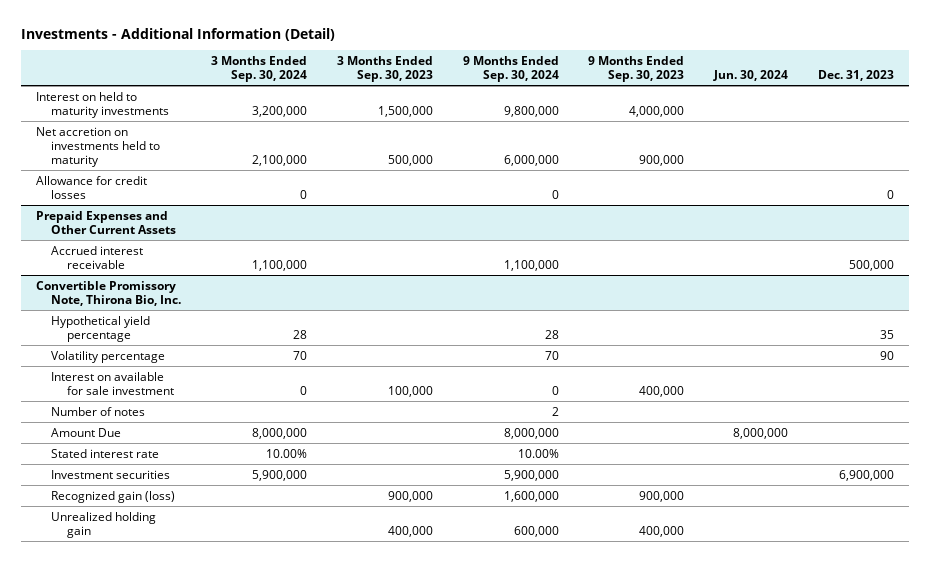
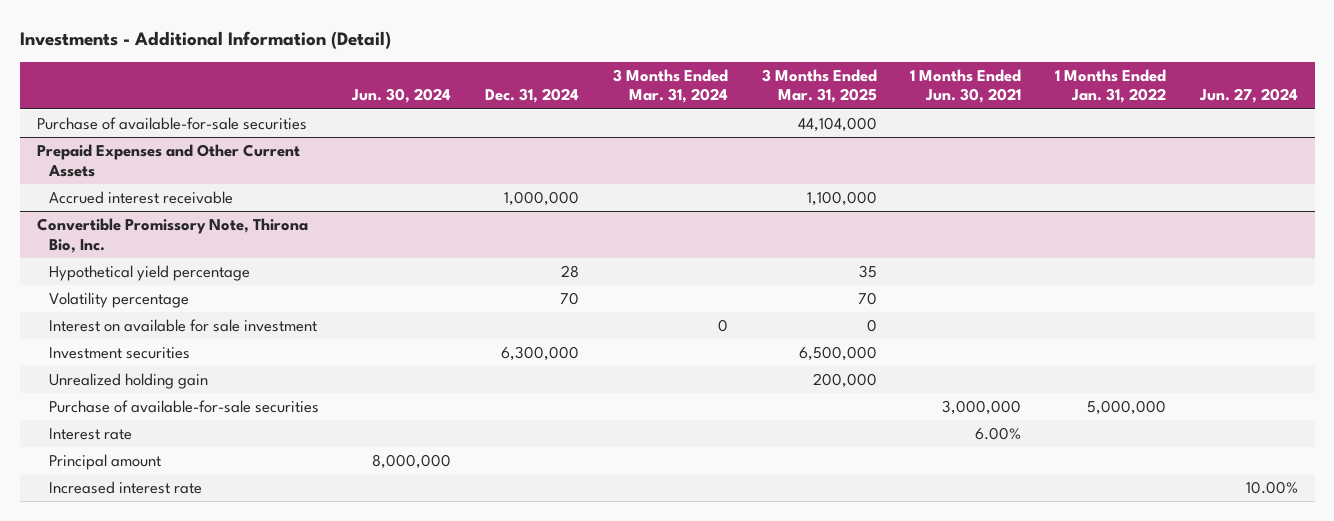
- | 3 Months Ended Sep. 30, 2024 | 3 Months Ended Sep. 30, 2023 | 9 Months Ended Sep. 30, 2024 | 9 Months Ended Sep. 30, 2023 | Jun. 30, 2024 | Dec. 31, 2023
+ | Jun. 30, 2024 | Dec. 31, 2024 | 3 Months Ended Mar. 31, 2024 | 3 Months Ended Mar. 31, 2025 | 1 Months Ended Jun. 30, 2021 | 1 Months Ended Jan. 31, 2022 | Jun. 27, 2024
- Interest on held to maturity investments | 3,200,000 | 1,500,000 | 9,800,000 | 4,000,000 | |
- Net accretion on investments held to maturity | 2,100,000 | 500,000 | 6,000,000 | 900,000 | |
- Allowance for credit losses | 0 | | 0 | | | 0
+ Purchase of available-for-sale securities | | | | 44,104,000 | | |
@ Convertible Promissory Note, Thirona Bio, Inc.
- Number of notes | | | 2 | | |
- Amount Due | 8,000,000 | | 8,000,000 | | 8,000,000 |
- Stated interest rate | 10.00% | | 10.00% | | |
- Recognized gain (loss) | | 900,000 | 1,600,000 | 900,000 | |
+ Purchase of available-for-sale securities | | | | | 3,000,000 | 5,000,000 |
+ Interest rate | | | | | 6.00% | |
+ Principal amount | 8,000,000 | | | | | |
+ Increased interest rate | | | | | | | 10.00%

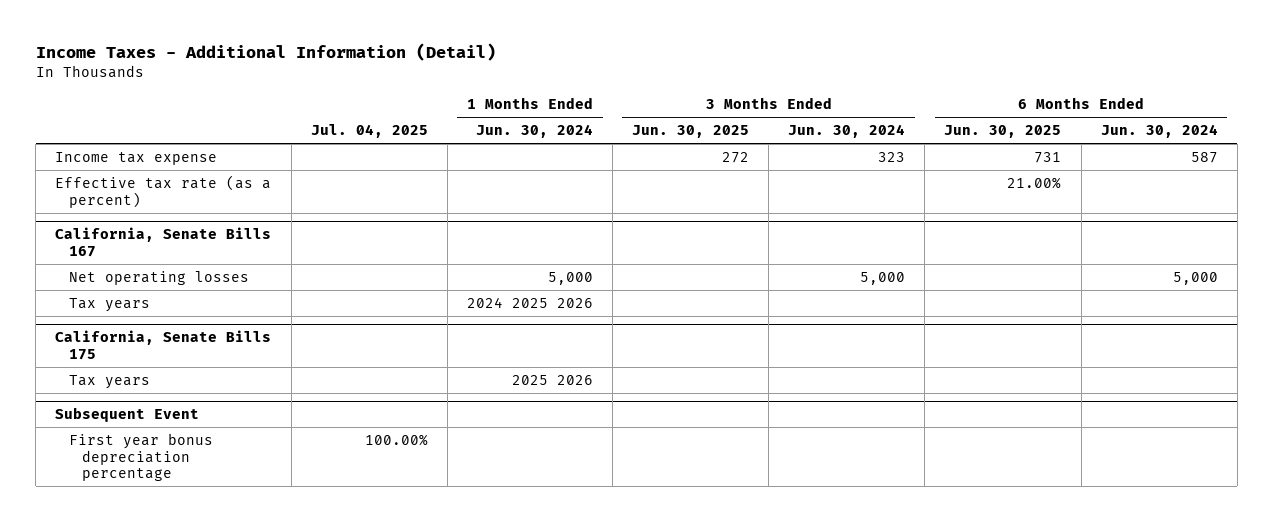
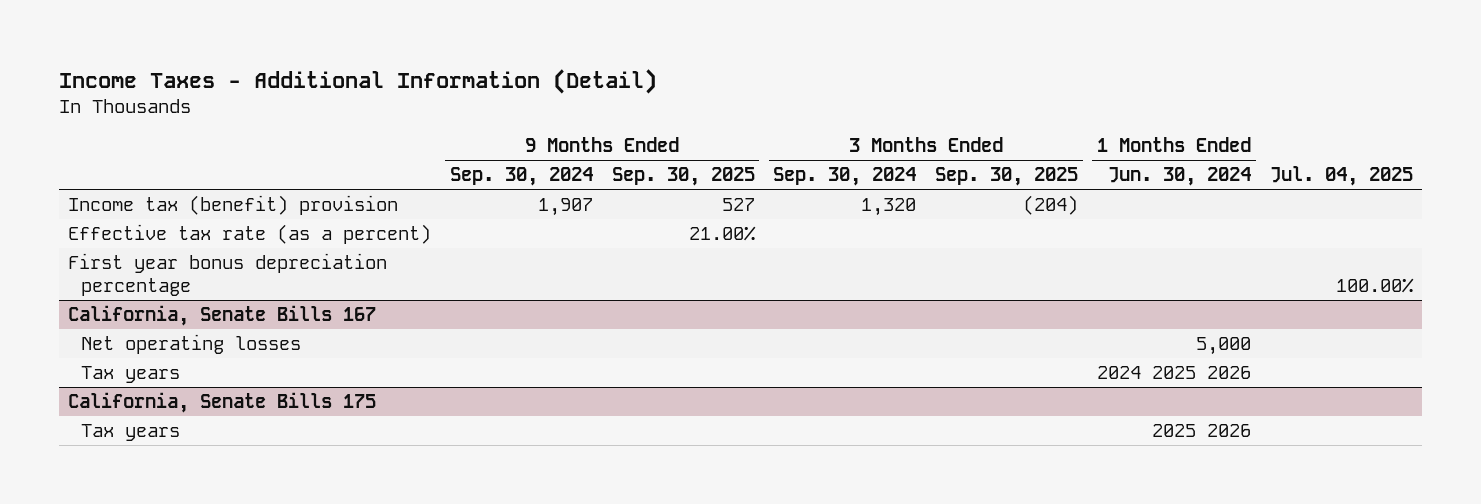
- | Jul. 04, 2025 | 1 Months Ended Jun. 30, 2024 | 3 Months Ended Jun. 30, 2025 | 3 Months Ended Jun. 30, 2024 | 6 Months Ended Jun. 30, 2025 | 6 Months Ended Jun. 30, 2024
+ | 9 Months Ended Sep. 30, 2024 | 9 Months Ended Sep. 30, 2025 | 3 Months Ended Sep. 30, 2024 | 3 Months Ended Sep. 30, 2025 | 1 Months Ended Jun. 30, 2024 | Jul. 04, 2025
- Income tax expense | | | 272 | 323 | 731 | 587
+ Income tax (benefit) provision | 1,907 | 527 | 1,320 | (204) | |
+ First year bonus depreciation percentage | | | | | | 100.00%
- Subsequent Event
- First year bonus depreciation percentage | 100.00% | | | | |

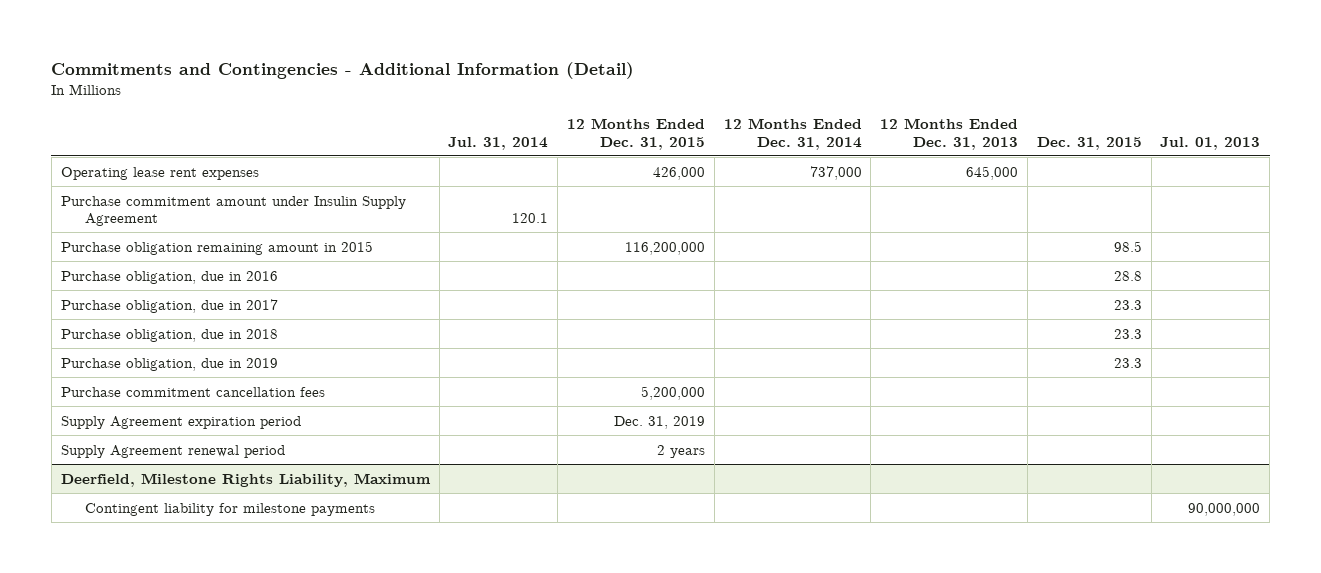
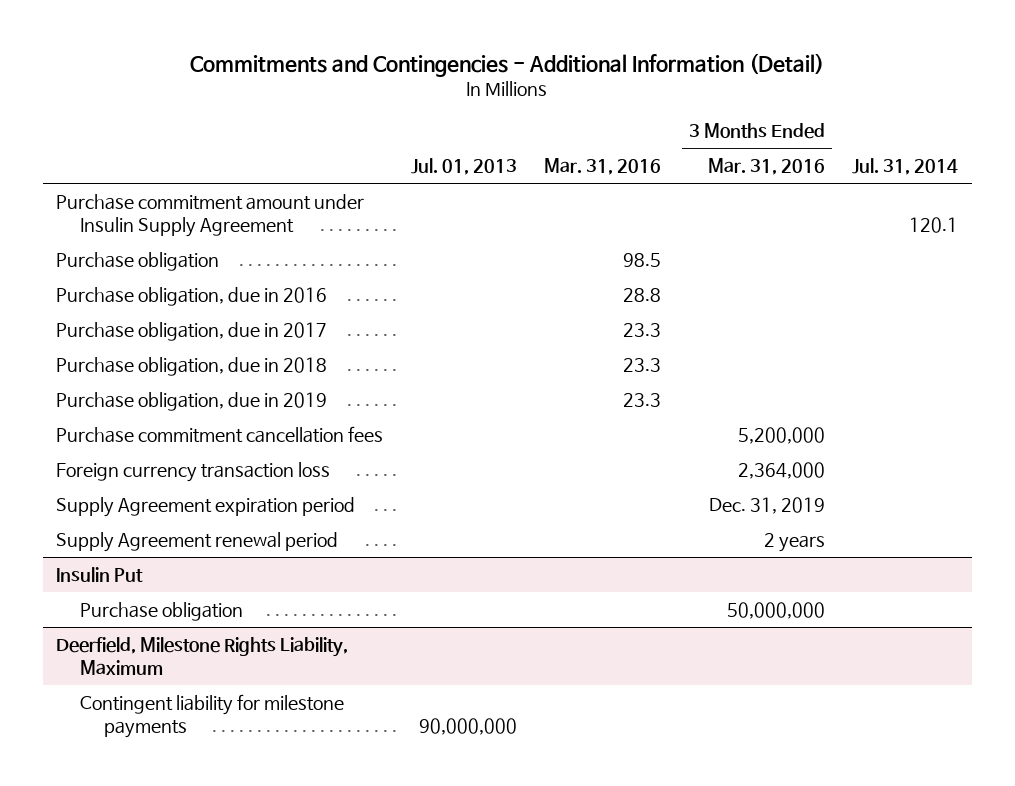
- | Jul. 31, 2014 | 12 Months Ended Dec. 31, 2015 | 12 Months Ended Dec. 31, 2014 | 12 Months Ended Dec. 31, 2013 | Dec. 31, 2015 | Jul. 01, 2013
+ | Jul. 01, 2013 | Mar. 31, 2016 | 3 Months Ended Mar. 31, 2016 | Jul. 31, 2014
- Operating lease rent expenses | | 426,000 | 737,000 | 645,000 | |
- Purchase obligation remaining amount in 2015 | | 116,200,000 | | | 98.5 |
+ Purchase obligation | | 98.5 | |
+ Foreign currency transaction loss | | | 2,364,000 |
+ Insulin Put
+ Purchase obligation | | | 50,000,000 |

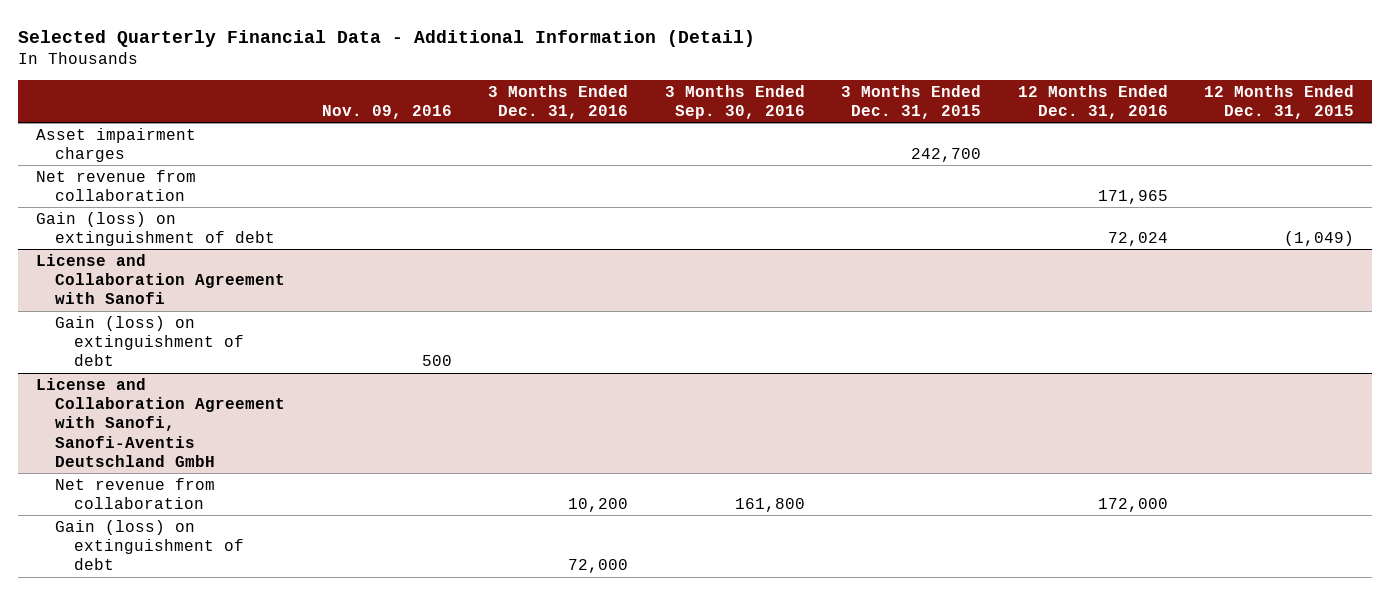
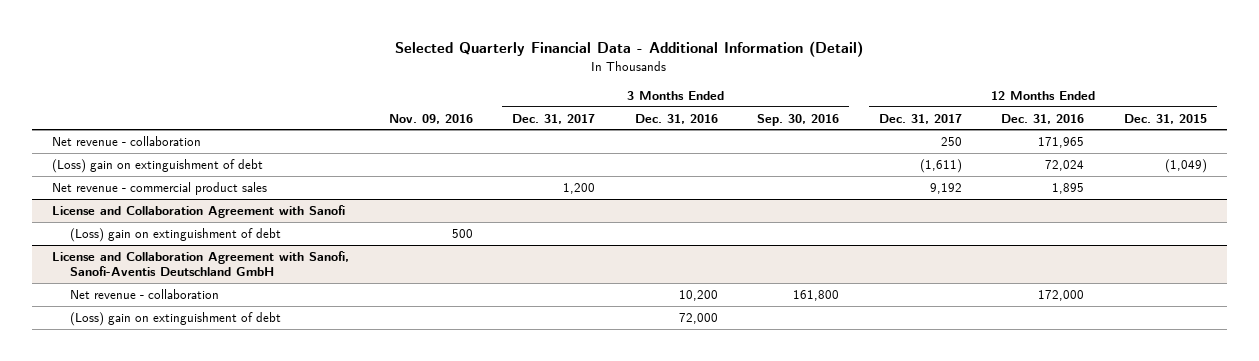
- | Nov. 09, 2016 | 3 Months Ended Dec. 31, 2016 | 3 Months Ended Sep. 30, 2016 | 3 Months Ended Dec. 31, 2015 | 12 Months Ended Dec. 31, 2016 | 12 Months Ended Dec. 31, 2015
+ | Nov. 09, 2016 | 3 Months Ended Dec. 31, 2017 | 3 Months Ended Dec. 31, 2016 | 3 Months Ended Sep. 30, 2016 | 12 Months Ended Dec. 31, 2017 | 12 Months Ended Dec. 31, 2016 | 12 Months Ended Dec. 31, 2015
- Asset impairment charges | | | | 242,700 | |
- Net revenue from collaboration | | | | | 171,965 |
- Gain (loss) on extinguishment of debt | | | | | 72,024 | (1,049)
+ Net revenue - collaboration | | | | | 250 | 171,965 |
+ (Loss) gain on extinguishment of debt | | | | | (1,611) | 72,024 | (1,049)
+ Net revenue - commercial product sales | | 1,200 | | | 9,192 | 1,895 |
@ License and Collaboration Agreement with Sanofi
- Gain (loss) on extinguishment of debt | 500 | | | | |
+ (Loss) gain on extinguishment of debt | 500 | | | | | |
@ License and Collaboration Agreement with Sanofi, Sanofi-Aventis Deutschland GmbH
- Net revenue from collaboration | | 10,200 | 161,800 | | 172,000 |
- Gain (loss) on extinguishment of debt | | 72,000 | | | |
+ Net revenue - collaboration | | | 10,200 | 161,800 | | 172,000 |
+ (Loss) gain on extinguishment of debt | | | 72,000 | | | |

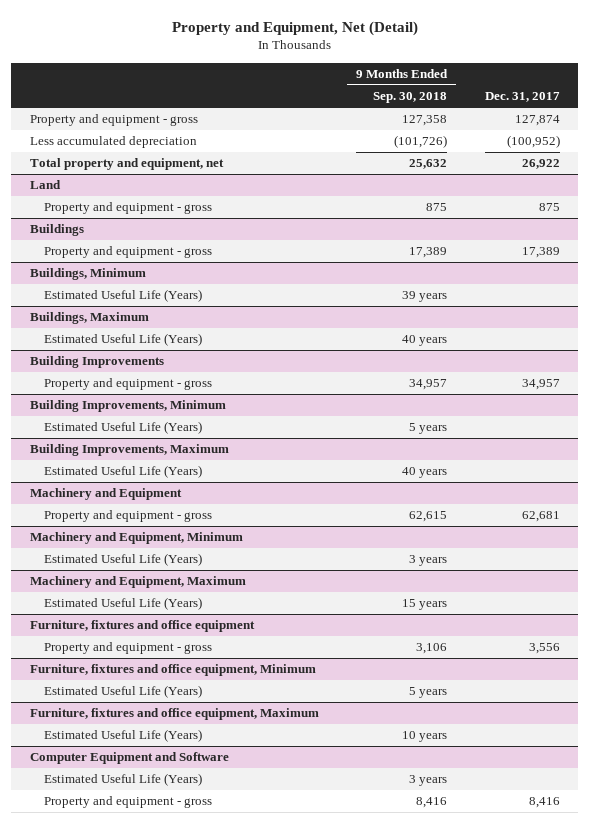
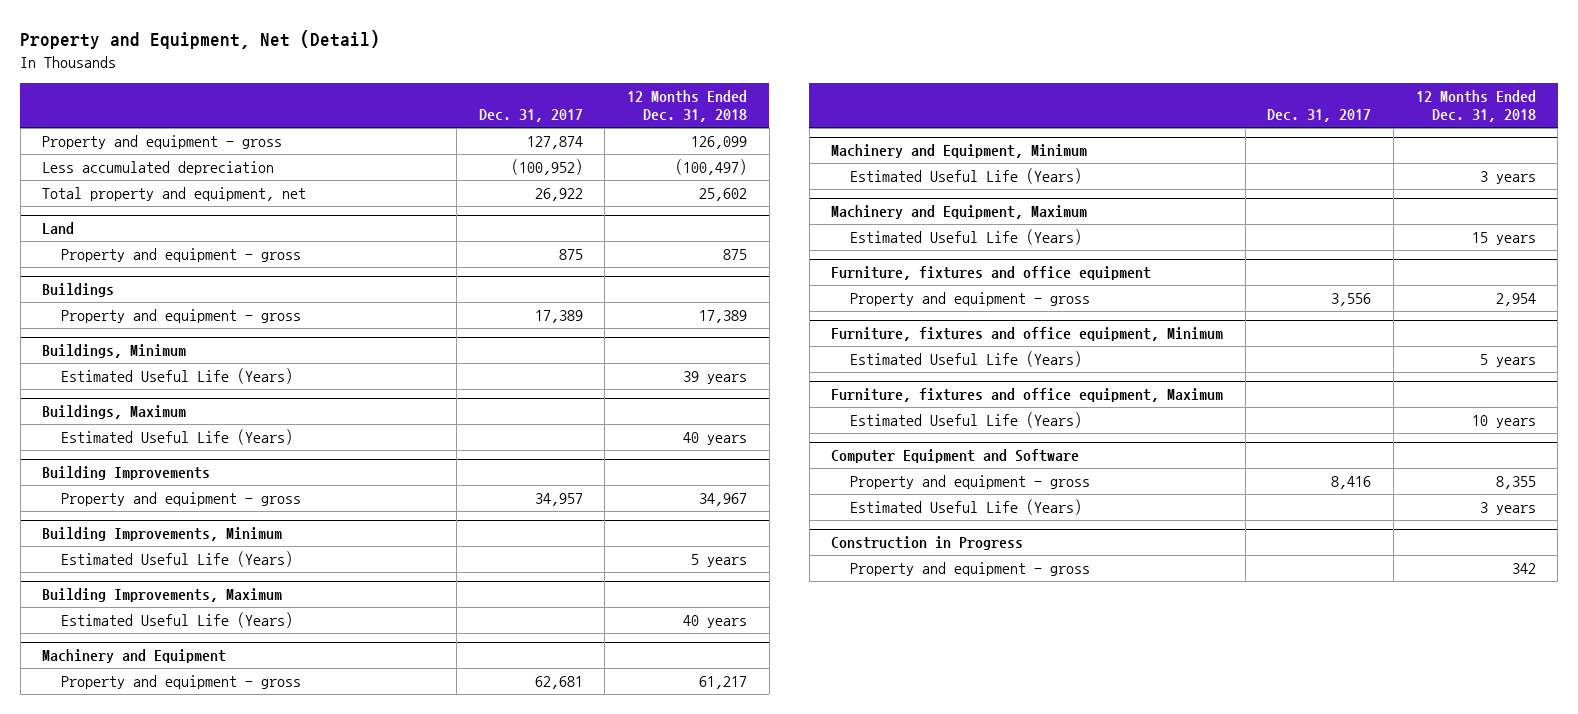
- | 9 Months Ended Sep. 30, 2018 | Dec. 31, 2017
+ | Dec. 31, 2017 | 12 Months Ended Dec. 31, 2018
@ Computer Equipment and Software
moved down: Estimated Useful Life (Years) | | 3 years
+ Construction in Progress
+ Property and equipment - gross | | 342

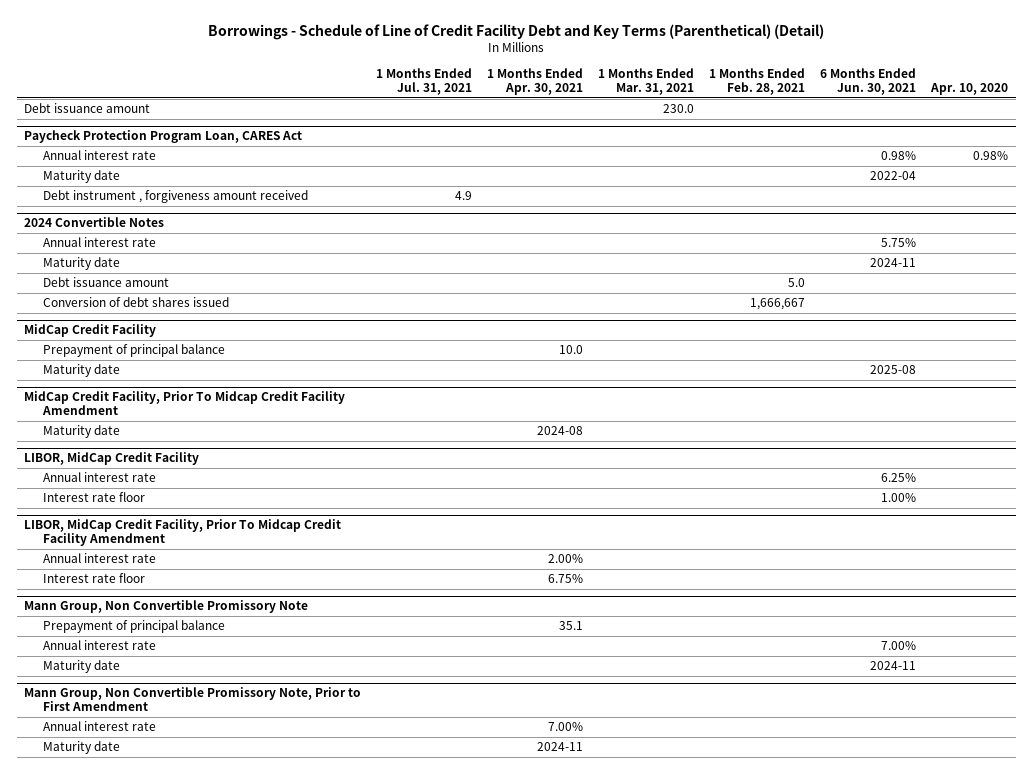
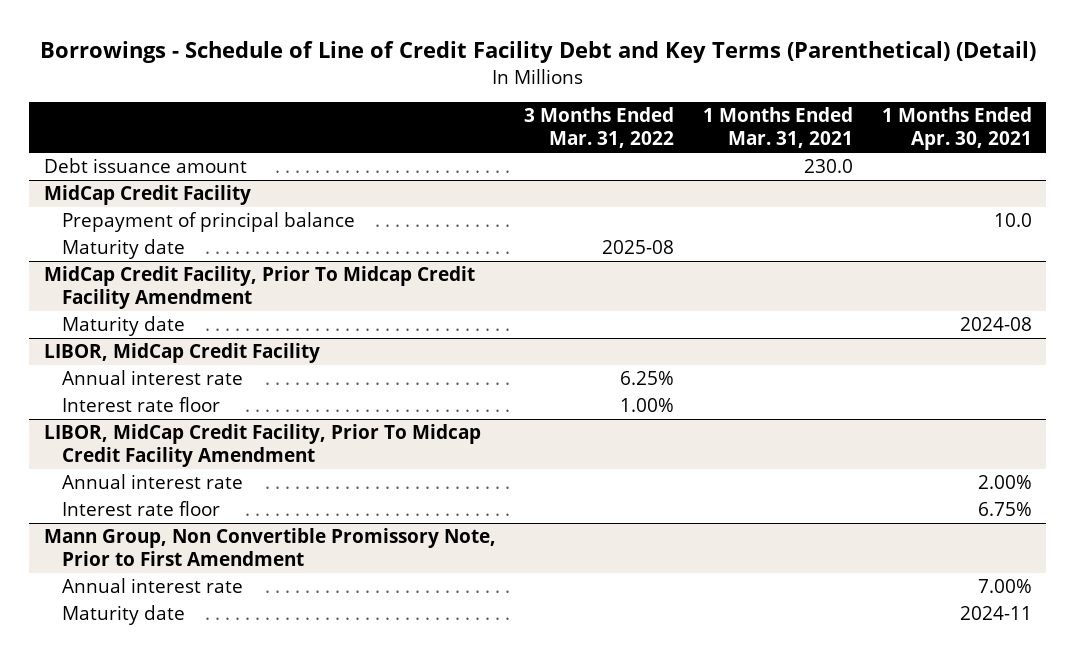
- | 1 Months Ended Jul. 31, 2021 | 1 Months Ended Apr. 30, 2021 | 1 Months Ended Mar. 31, 2021 | 1 Months Ended Feb. 28, 2021 | 6 Months Ended Jun. 30, 2021 | Apr. 10, 2020
+ | 3 Months Ended Mar. 31, 2022 | 1 Months Ended Mar. 31, 2021 | 1 Months Ended Apr. 30, 2021
- Paycheck Protection Program Loan, CARES Act
- Annual interest rate | | | | | 0.98% | 0.98%
- Maturity date | | | | | 2022-04 |
- Debt instrument , forgiveness amount received | 4.9 | | | | |
- 2024 Convertible Notes
- Annual interest rate | | | | | 5.75% |
- Maturity date | | | | | 2024-11 |
- Debt issuance amount | | | | 5.0 | |
- Conversion of debt shares issued | | | | 1,666,667 | |
- Mann Group, Non Convertible Promissory Note
- Prepayment of principal balance | | 35.1 | | | |
- Annual interest rate | | | | | 7.00% |
- Maturity date | | | | | 2024-11 |

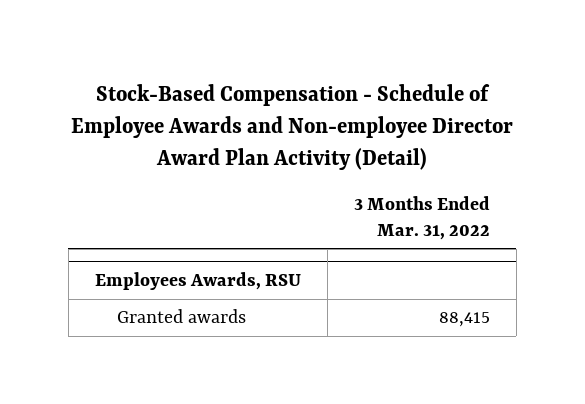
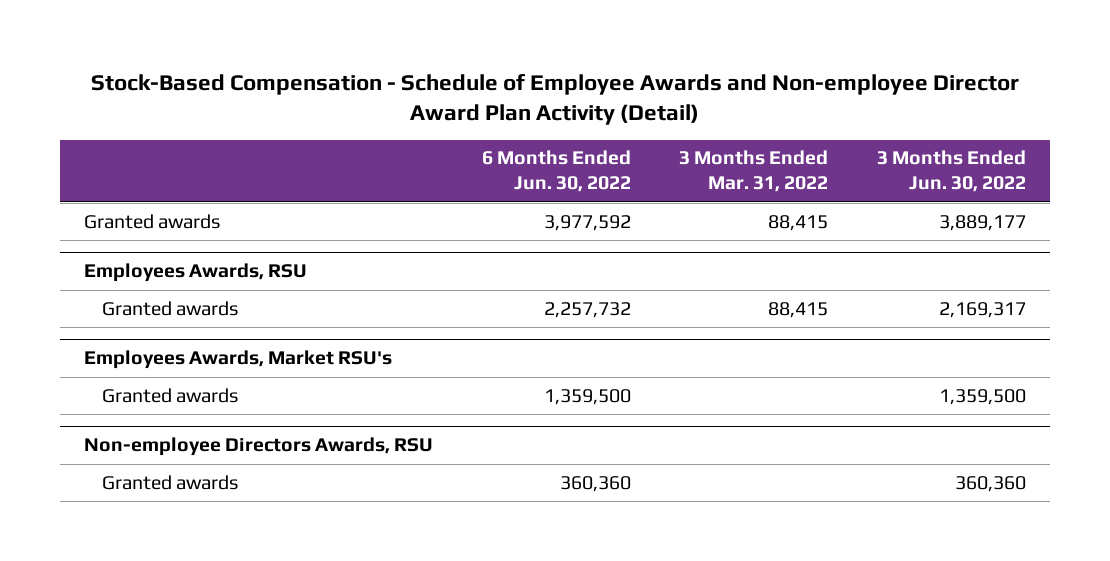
- | 3 Months Ended Mar. 31, 2022
+ | 6 Months Ended Jun. 30, 2022 | 3 Months Ended Mar. 31, 2022 | 3 Months Ended Jun. 30, 2022
+ Granted awards | 3,977,592 | 88,415 | 3,889,177
+ Employees Awards, Market RSU's
+ Granted awards | 1,359,500 | | 1,359,500
+ Non-employee Directors Awards, RSU
+ Granted awards | 360,360 | | 360,360

